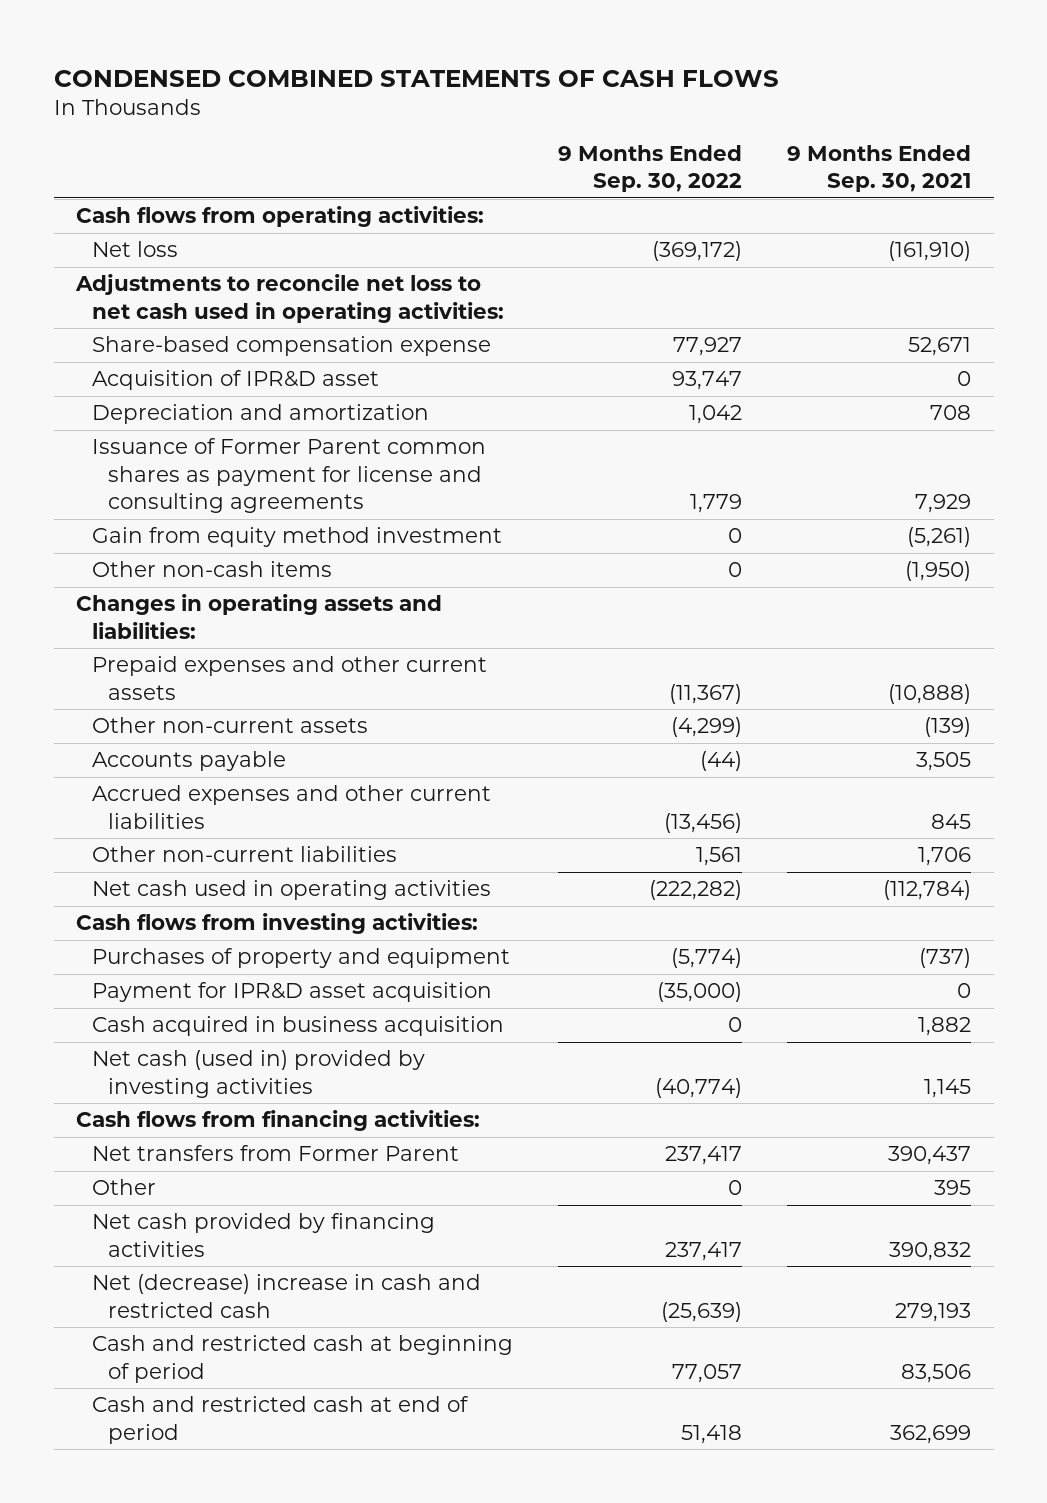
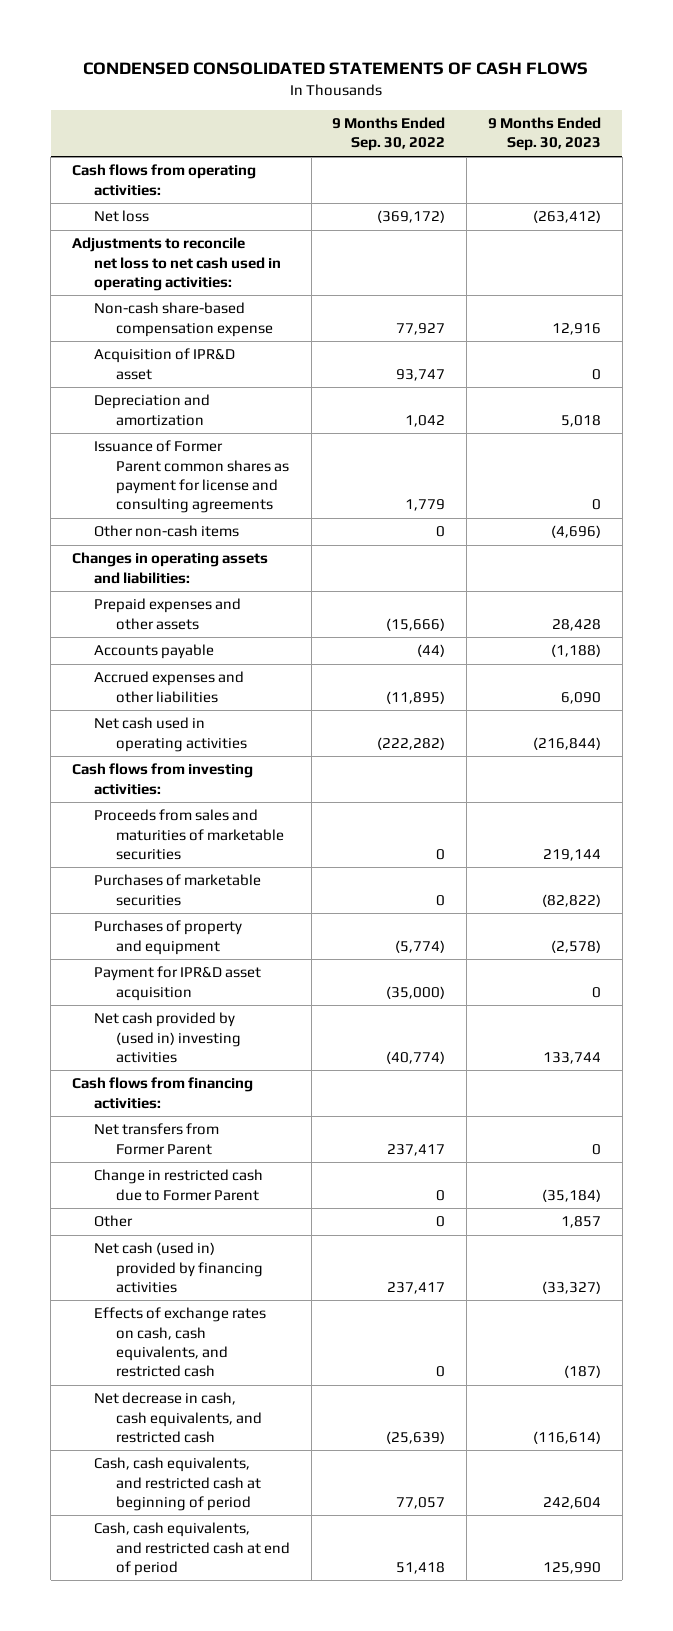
- CONDENSED COMBINED STATEMENTS OF CASH FLOWS
+ CONDENSED CONSOLIDATED STATEMENTS OF CASH FLOWS
- | 9 Months Ended Sep. 30, 2022 | 9 Months Ended Sep. 30, 2021
+ | 9 Months Ended Sep. 30, 2022 | 9 Months Ended Sep. 30, 2023
- Share-based compensation expense | 77,927 | 52,671
+ Non-cash share-based compensation expense | 77,927 | 12,916
- Gain from equity method investment | 0 | (5,261)
- Prepaid expenses and other current assets | (11,367) | (10,888)
- Other non-current assets | (4,299) | (139)
+ Prepaid expenses and other assets | (15,666) | 28,428
- Accrued expenses and other current liabilities | (13,456) | 845
- Other non-current liabilities | 1,561 | 1,706
+ Accrued expenses and other liabilities | (11,895) | 6,090
+ Proceeds from sales and maturities of marketable securities | 0 | 219,144
+ Purchases of marketable securities | 0 | (82,822)
- Cash acquired in business acquisition | 0 | 1,882
- Net cash (used in) provided by investing activities | (40,774) | 1,145
+ Net cash provided by (used in) investing activities | (40,774) | 133,744
+ Change in restricted cash due to Former Parent | 0 | (35,184)
- Net cash provided by financing activities | 237,417 | 390,832
- Net (decrease) increase in cash and restricted cash | (25,639) | 279,193
- Cash and restricted cash at beginning of period | 77,057 | 83,506
- Cash and restricted cash at end of period | 51,418 | 362,699
+ Net cash (used in) provided by financing activities | 237,417 | (33,327)
+ Effects of exchange rates on cash, cash equivalents, and restricted cash | 0 | (187)
+ Net decrease in cash, cash equivalents, and restricted cash | (25,639) | (116,614)
+ Cash, cash equivalents, and restricted cash at beginning of period | 77,057 | 242,604
+ Cash, cash equivalents, and restricted cash at end of period | 51,418 | 125,990

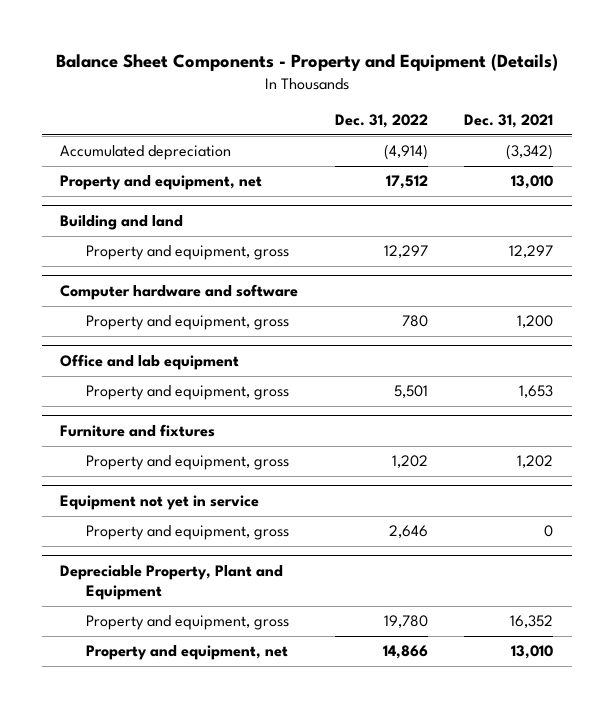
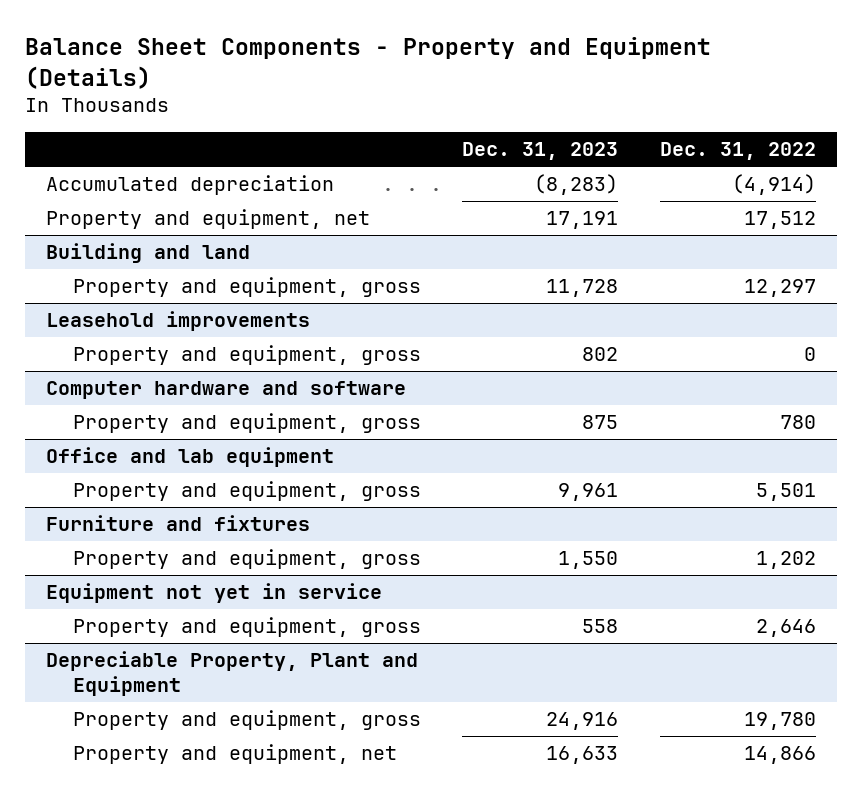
- | Dec. 31, 2022 | Dec. 31, 2021
+ | Dec. 31, 2023 | Dec. 31, 2022
+ Leasehold improvements
+ Property and equipment, gross | 802 | 0

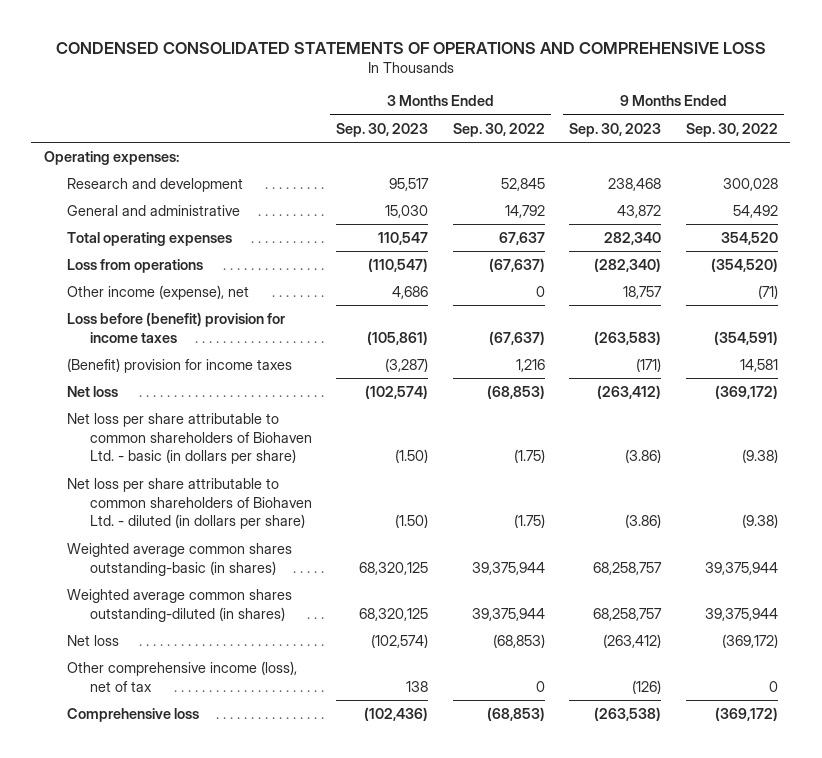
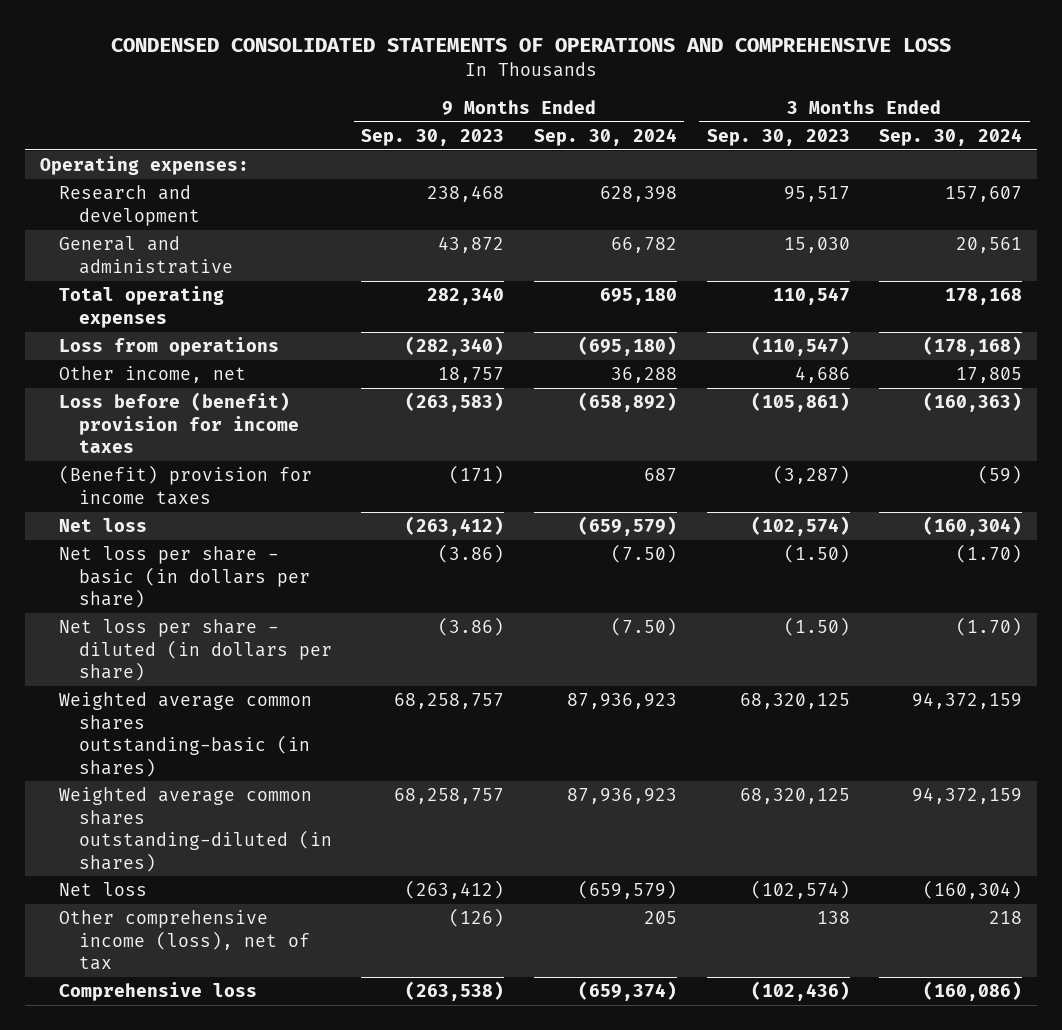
- | 3 Months Ended Sep. 30, 2023 | 3 Months Ended Sep. 30, 2022 | 9 Months Ended Sep. 30, 2023 | 9 Months Ended Sep. 30, 2022
+ | 9 Months Ended Sep. 30, 2023 | 9 Months Ended Sep. 30, 2024 | 3 Months Ended Sep. 30, 2023 | 3 Months Ended Sep. 30, 2024
- Other income (expense), net | 4,686 | 0 | 18,757 | (71)
+ Other income, net | 18,757 | 36,288 | 4,686 | 17,805
- Net loss per share attributable to common shareholders of Biohaven Ltd. - basic (in dollars per share) | (1.50) | (1.75) | (3.86) | (9.38)
- Net loss per share attributable to common shareholders of Biohaven Ltd. - diluted (in dollars per share) | (1.50) | (1.75) | (3.86) | (9.38)
+ Net loss per share - basic (in dollars per share) | (3.86) | (7.50) | (1.50) | (1.70)
+ Net loss per share - diluted (in dollars per share) | (3.86) | (7.50) | (1.50) | (1.70)

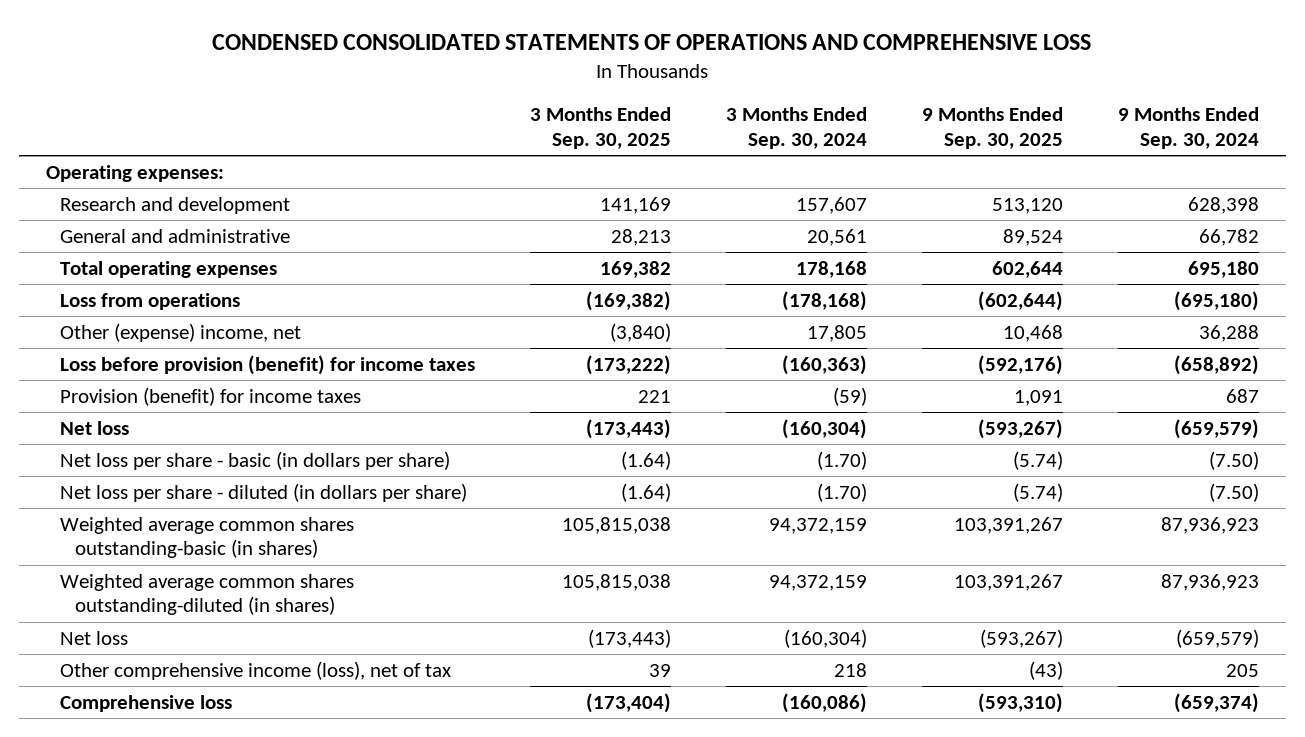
- | 9 Months Ended Sep. 30, 2023 | 9 Months Ended Sep. 30, 2024 | 3 Months Ended Sep. 30, 2023 | 3 Months Ended Sep. 30, 2024
+ | 3 Months Ended Sep. 30, 2025 | 3 Months Ended Sep. 30, 2024 | 9 Months Ended Sep. 30, 2025 | 9 Months Ended Sep. 30, 2024
- Other income, net | 18,757 | 36,288 | 4,686 | 17,805
- Loss before (benefit) provision for income taxes | (263,583) | (658,892) | (105,861) | (160,363)
- (Benefit) provision for income taxes | (171) | 687 | (3,287) | (59)
+ Other (expense) income, net | (3,840) | 17,805 | 10,468 | 36,288
+ Loss before provision (benefit) for income taxes | (173,222) | (160,363) | (592,176) | (658,892)
+ Provision (benefit) for income taxes | 221 | (59) | 1,091 | 687

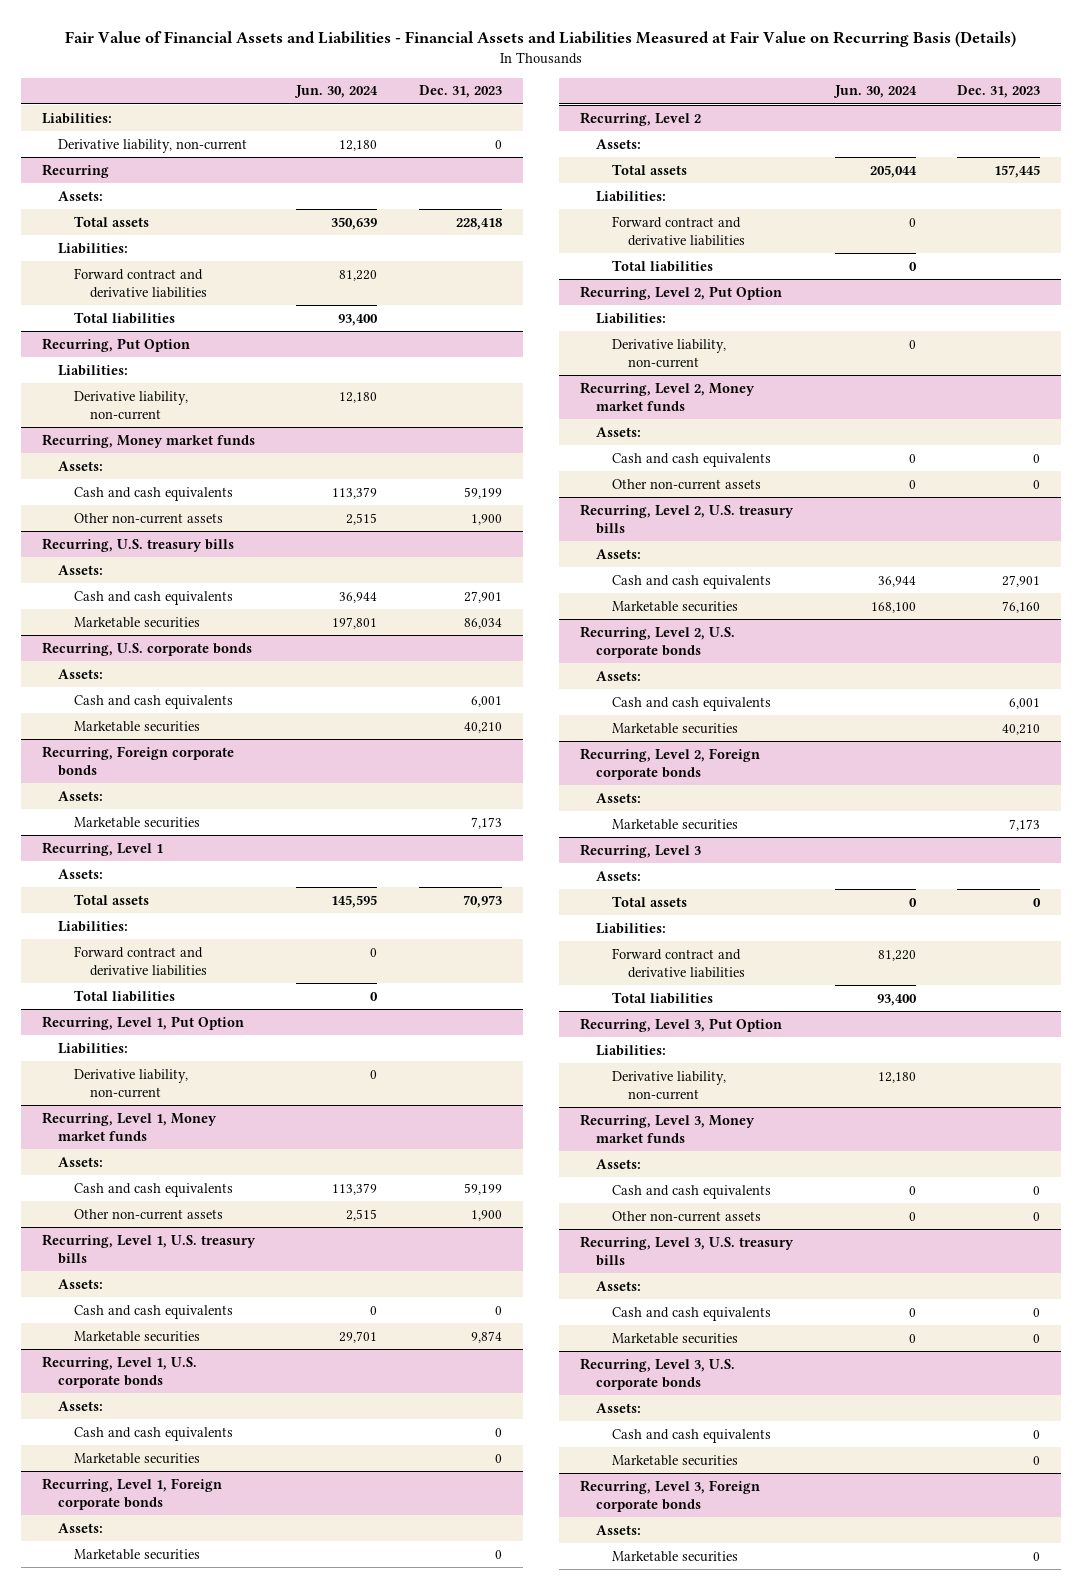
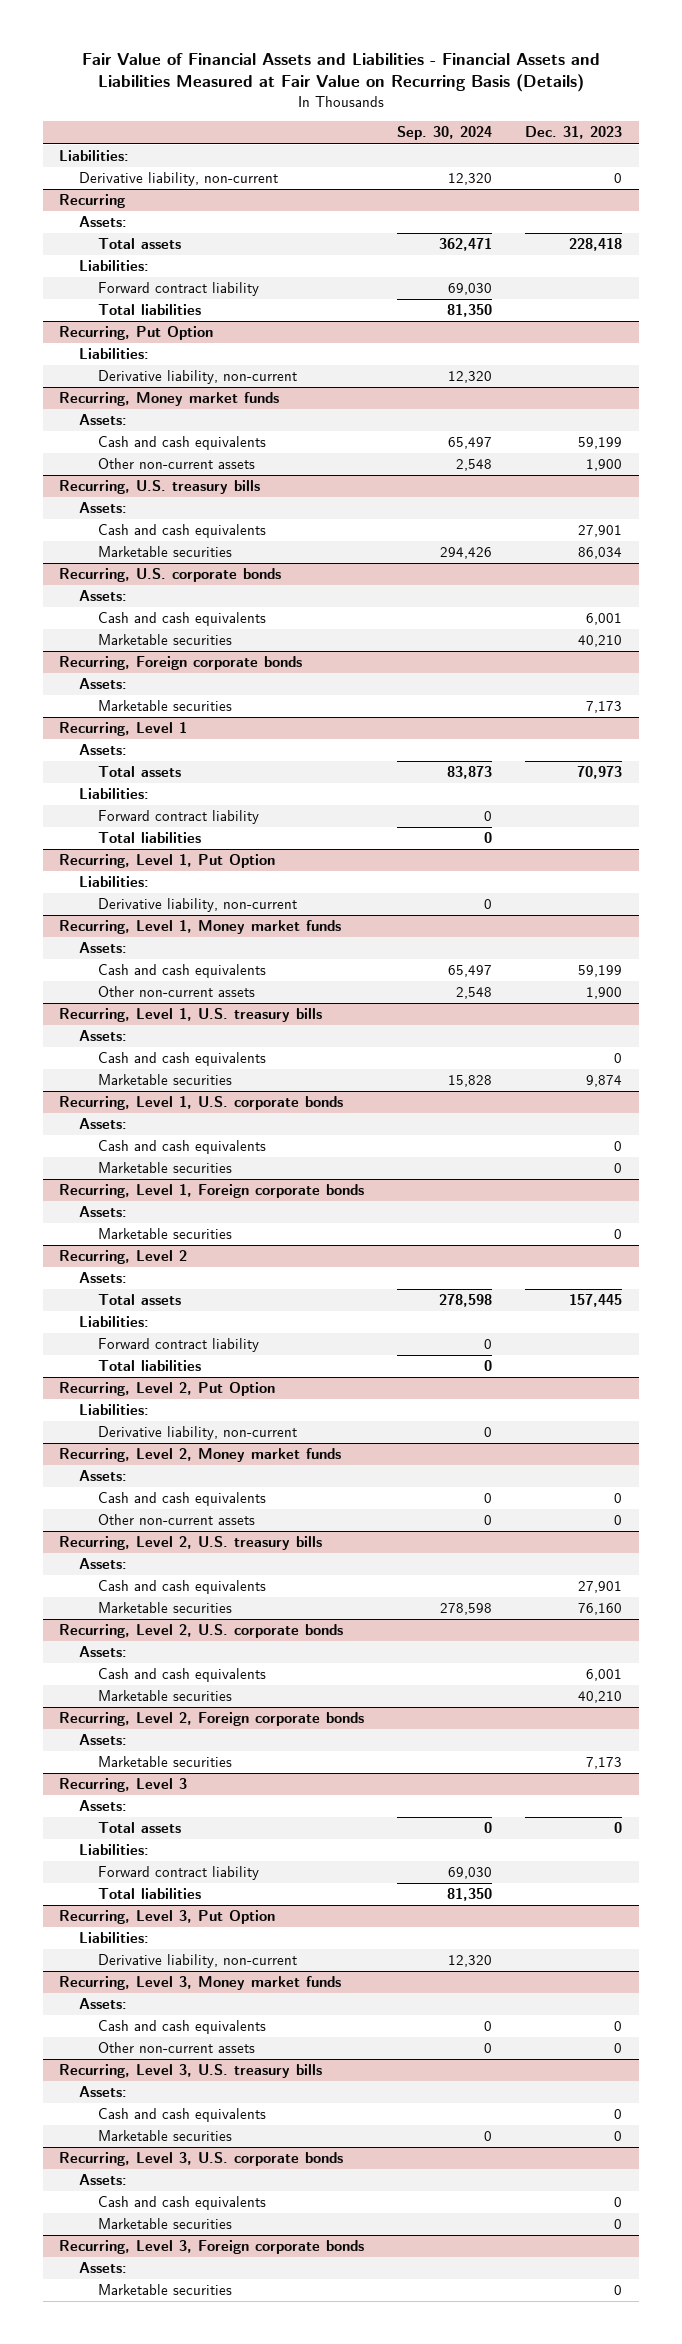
- | Jun. 30, 2024 | Dec. 31, 2023
+ | Sep. 30, 2024 | Dec. 31, 2023
@ Recurring
- Forward contract and derivative liabilities | 81,220 |
+ Forward contract liability | 69,030 |
@ Recurring, Level 1
- Forward contract and derivative liabilities | 0 |
+ Forward contract liability | 0 |
@ Recurring, Level 2
- Forward contract and derivative liabilities | 0 |
+ Forward contract liability | 0 |
@ Recurring, Level 3
- Forward contract and derivative liabilities | 81,220 |
+ Forward contract liability | 69,030 |

